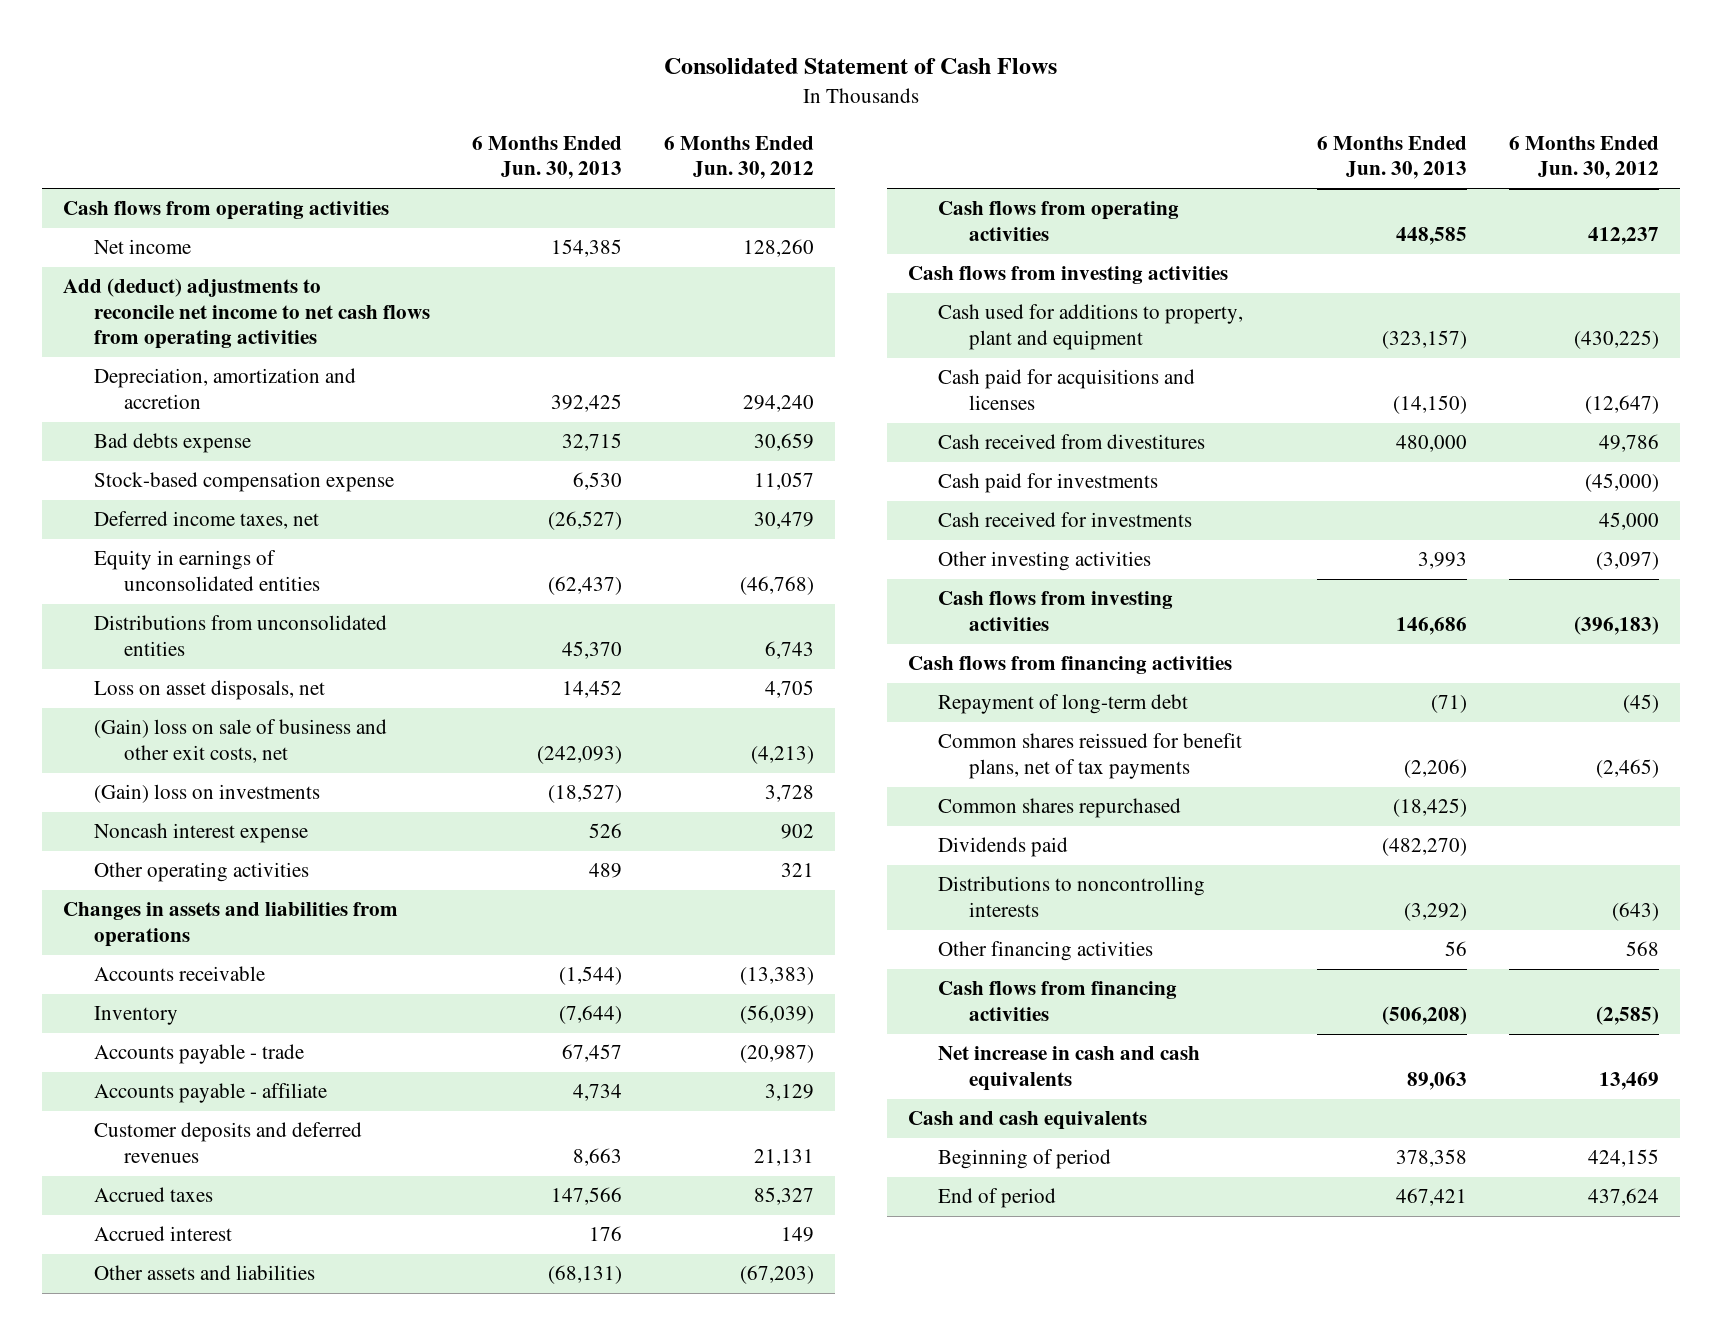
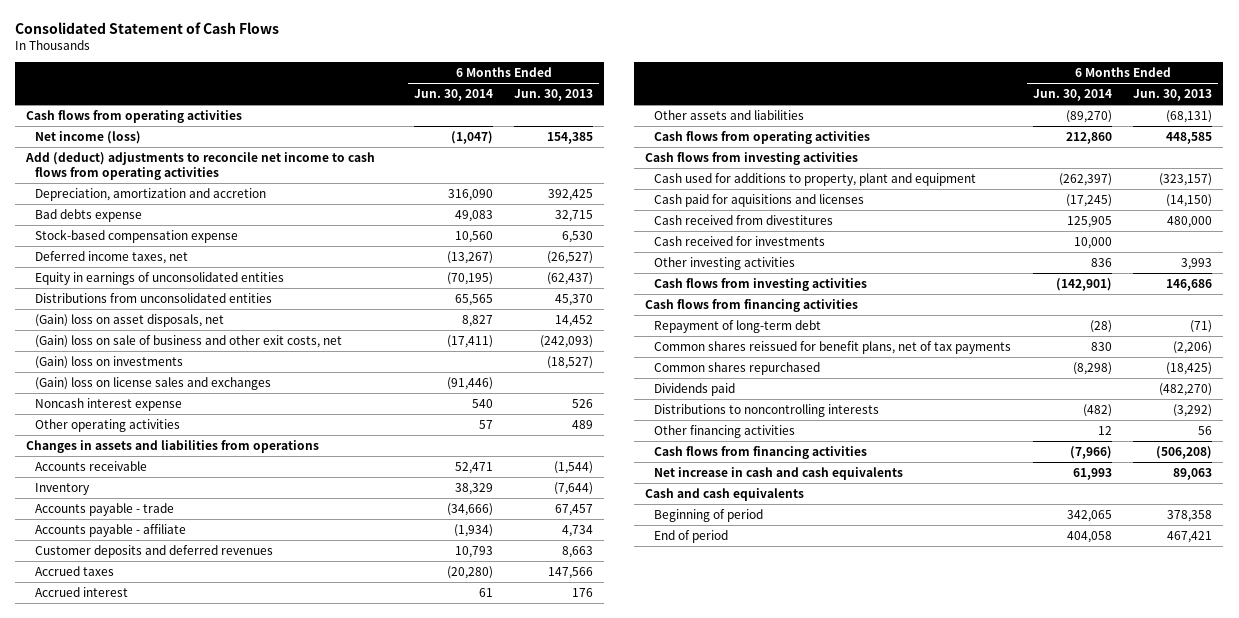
- | 6 Months Ended Jun. 30, 2013 | 6 Months Ended Jun. 30, 2012
+ | 6 Months Ended Jun. 30, 2014 | 6 Months Ended Jun. 30, 2013
- Net income | 154,385 | 128,260
- Add (deduct) adjustments to reconcile net income to net cash flows from operating activities
+ Net income (loss) | (1,047) | 154,385
+ Add (deduct) adjustments to reconcile net income to cash flows from operating activities
- Loss on asset disposals, net | 14,452 | 4,705
+ (Gain) loss on asset disposals, net | 8,827 | 14,452
+ (Gain) loss on license sales and exchanges | (91,446) |
- Cash paid for acquisitions and licenses | (14,150) | (12,647)
+ Cash paid for aquisitions and licenses | (17,245) | (14,150)
- Cash paid for investments | | (45,000)

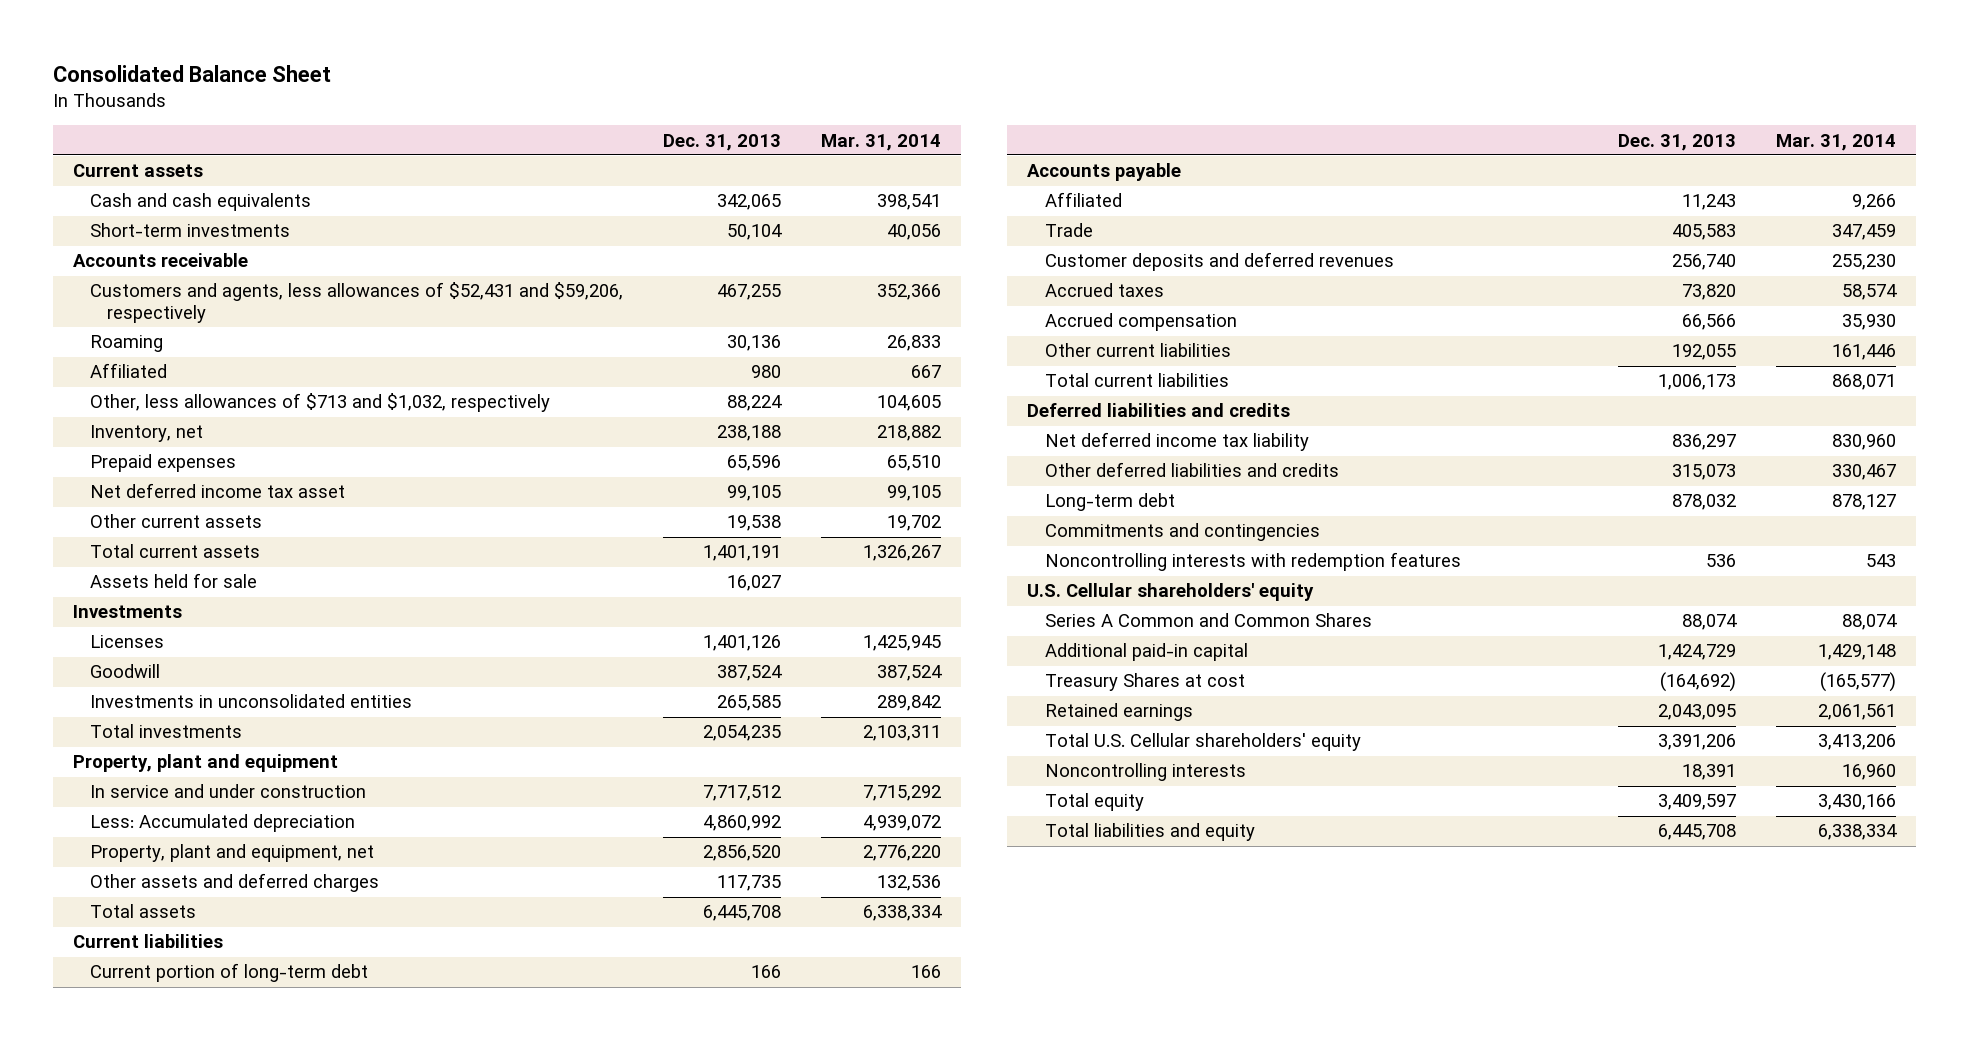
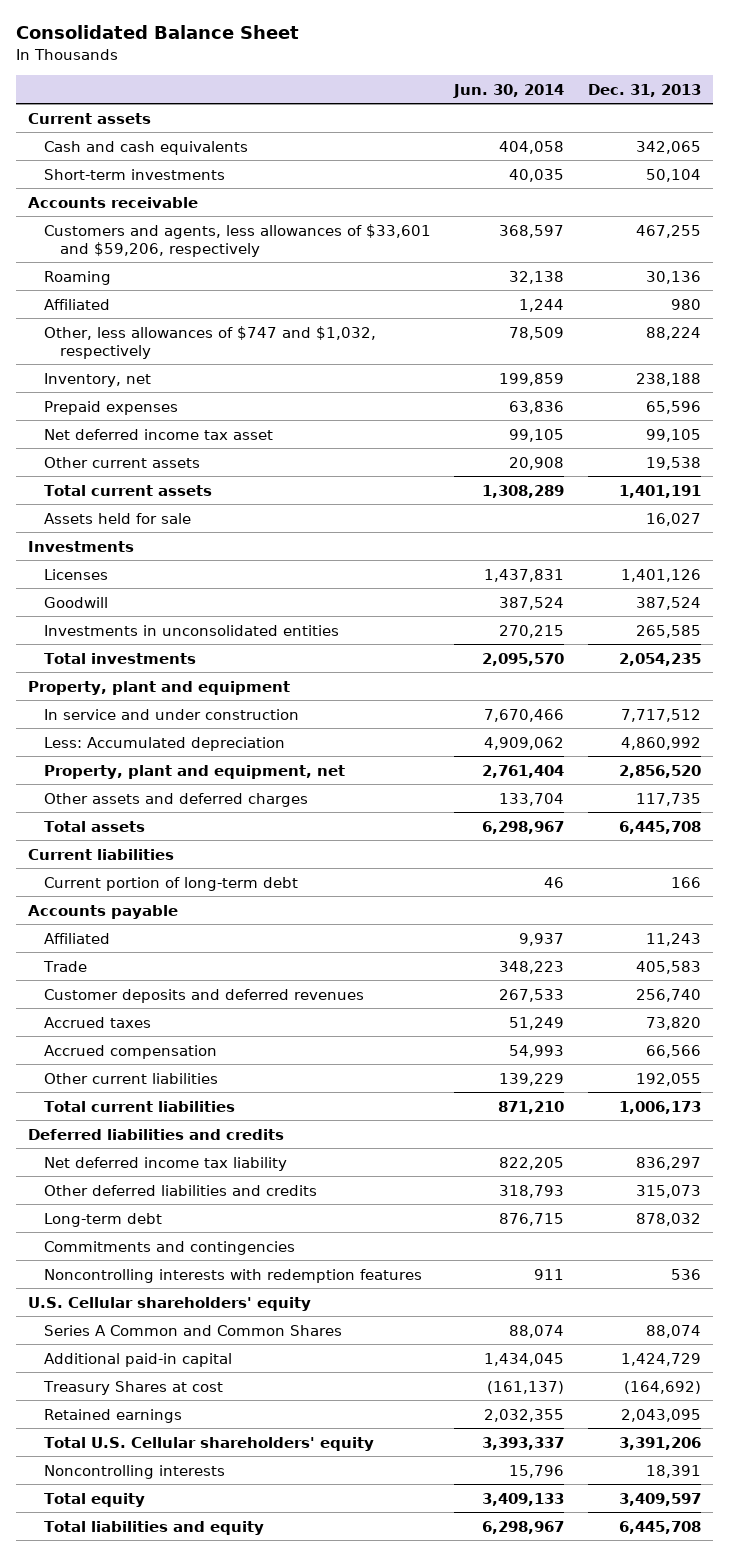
- | Dec. 31, 2013 | Mar. 31, 2014
+ | Jun. 30, 2014 | Dec. 31, 2013
- Customers and agents, less allowances of $52,431 and $59,206, respectively | 467,255 | 352,366
+ Customers and agents, less allowances of $33,601 and $59,206, respectively | 368,597 | 467,255
- Other, less allowances of $713 and $1,032, respectively | 88,224 | 104,605
+ Other, less allowances of $747 and $1,032, respectively | 78,509 | 88,224

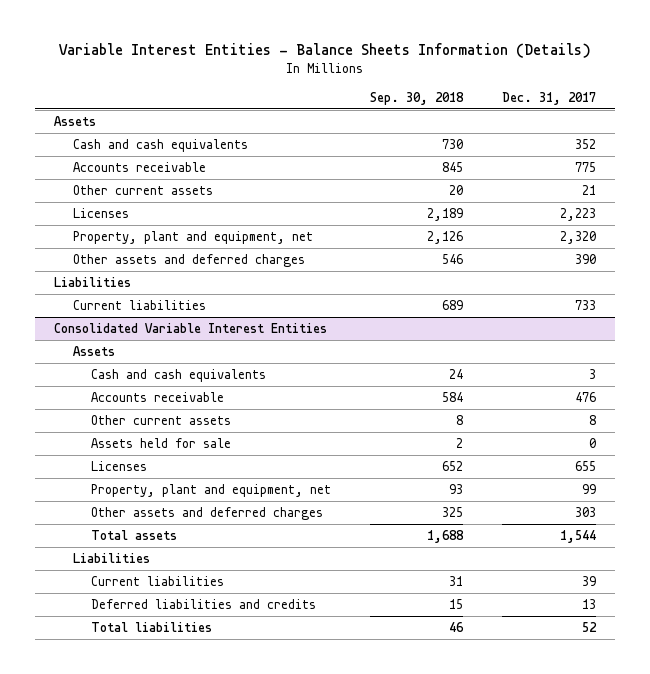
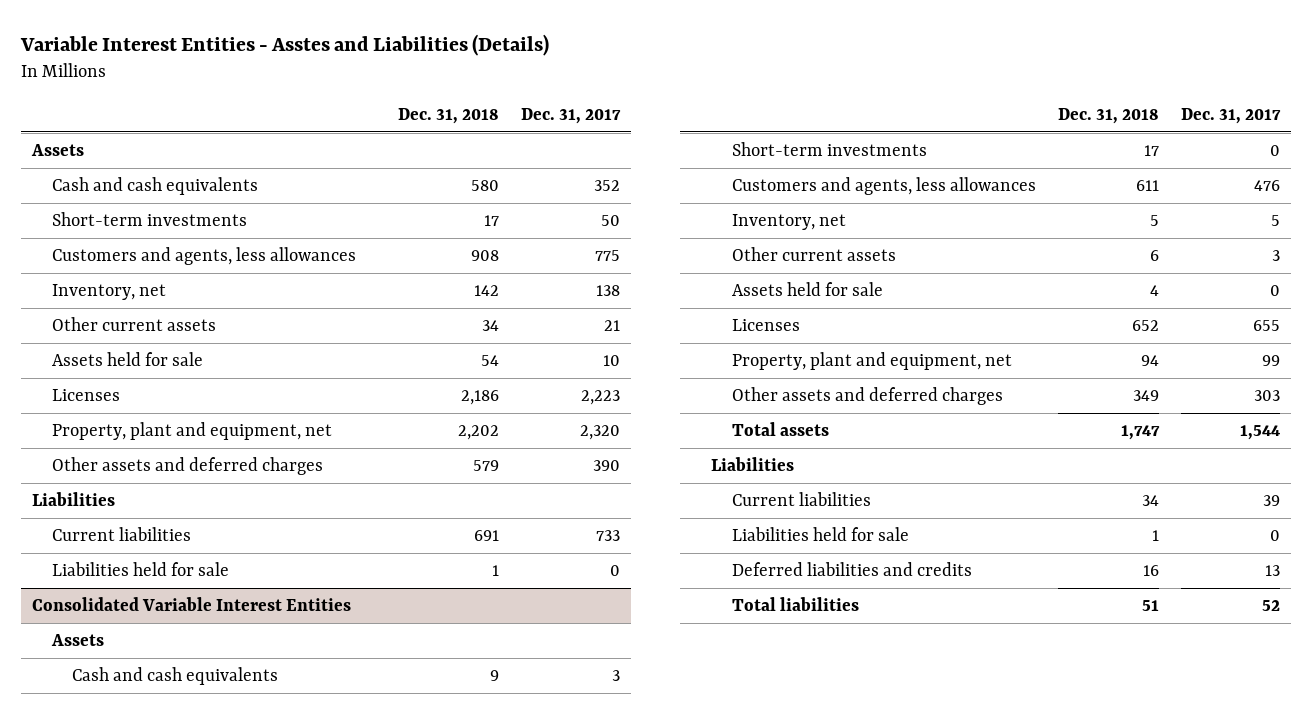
- Variable Interest Entities - Balance Sheets Information (Details)
+ Variable Interest Entities - Asstes and Liabilities (Details)
- | Sep. 30, 2018 | Dec. 31, 2017
+ | Dec. 31, 2018 | Dec. 31, 2017
- Accounts receivable | 845 | 775
+ Short-term investments | 17 | 50
+ Customers and agents, less allowances | 908 | 775
+ Inventory, net | 142 | 138
+ Assets held for sale | 54 | 10
+ Liabilities held for sale | 1 | 0
@ Consolidated Variable Interest Entities
- Accounts receivable | 584 | 476
- Other current assets | 8 | 8
+ Short-term investments | 17 | 0
+ Customers and agents, less allowances | 611 | 476
+ Inventory, net | 5 | 5
+ Other current assets | 6 | 3
+ Liabilities held for sale | 1 | 0

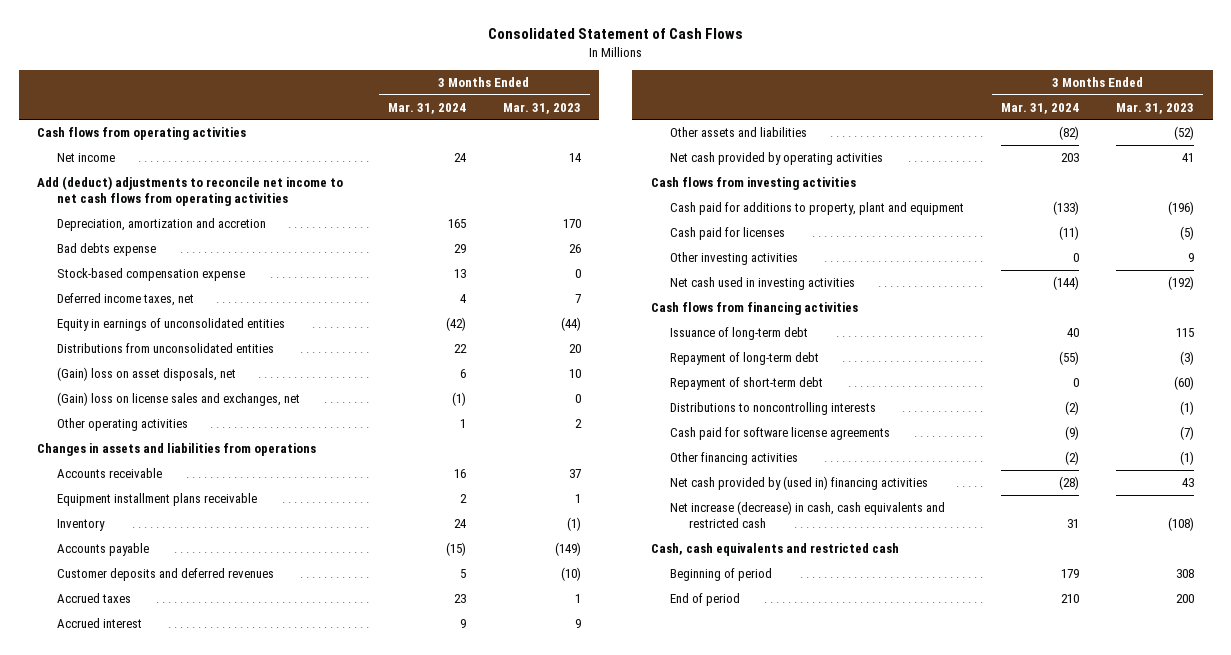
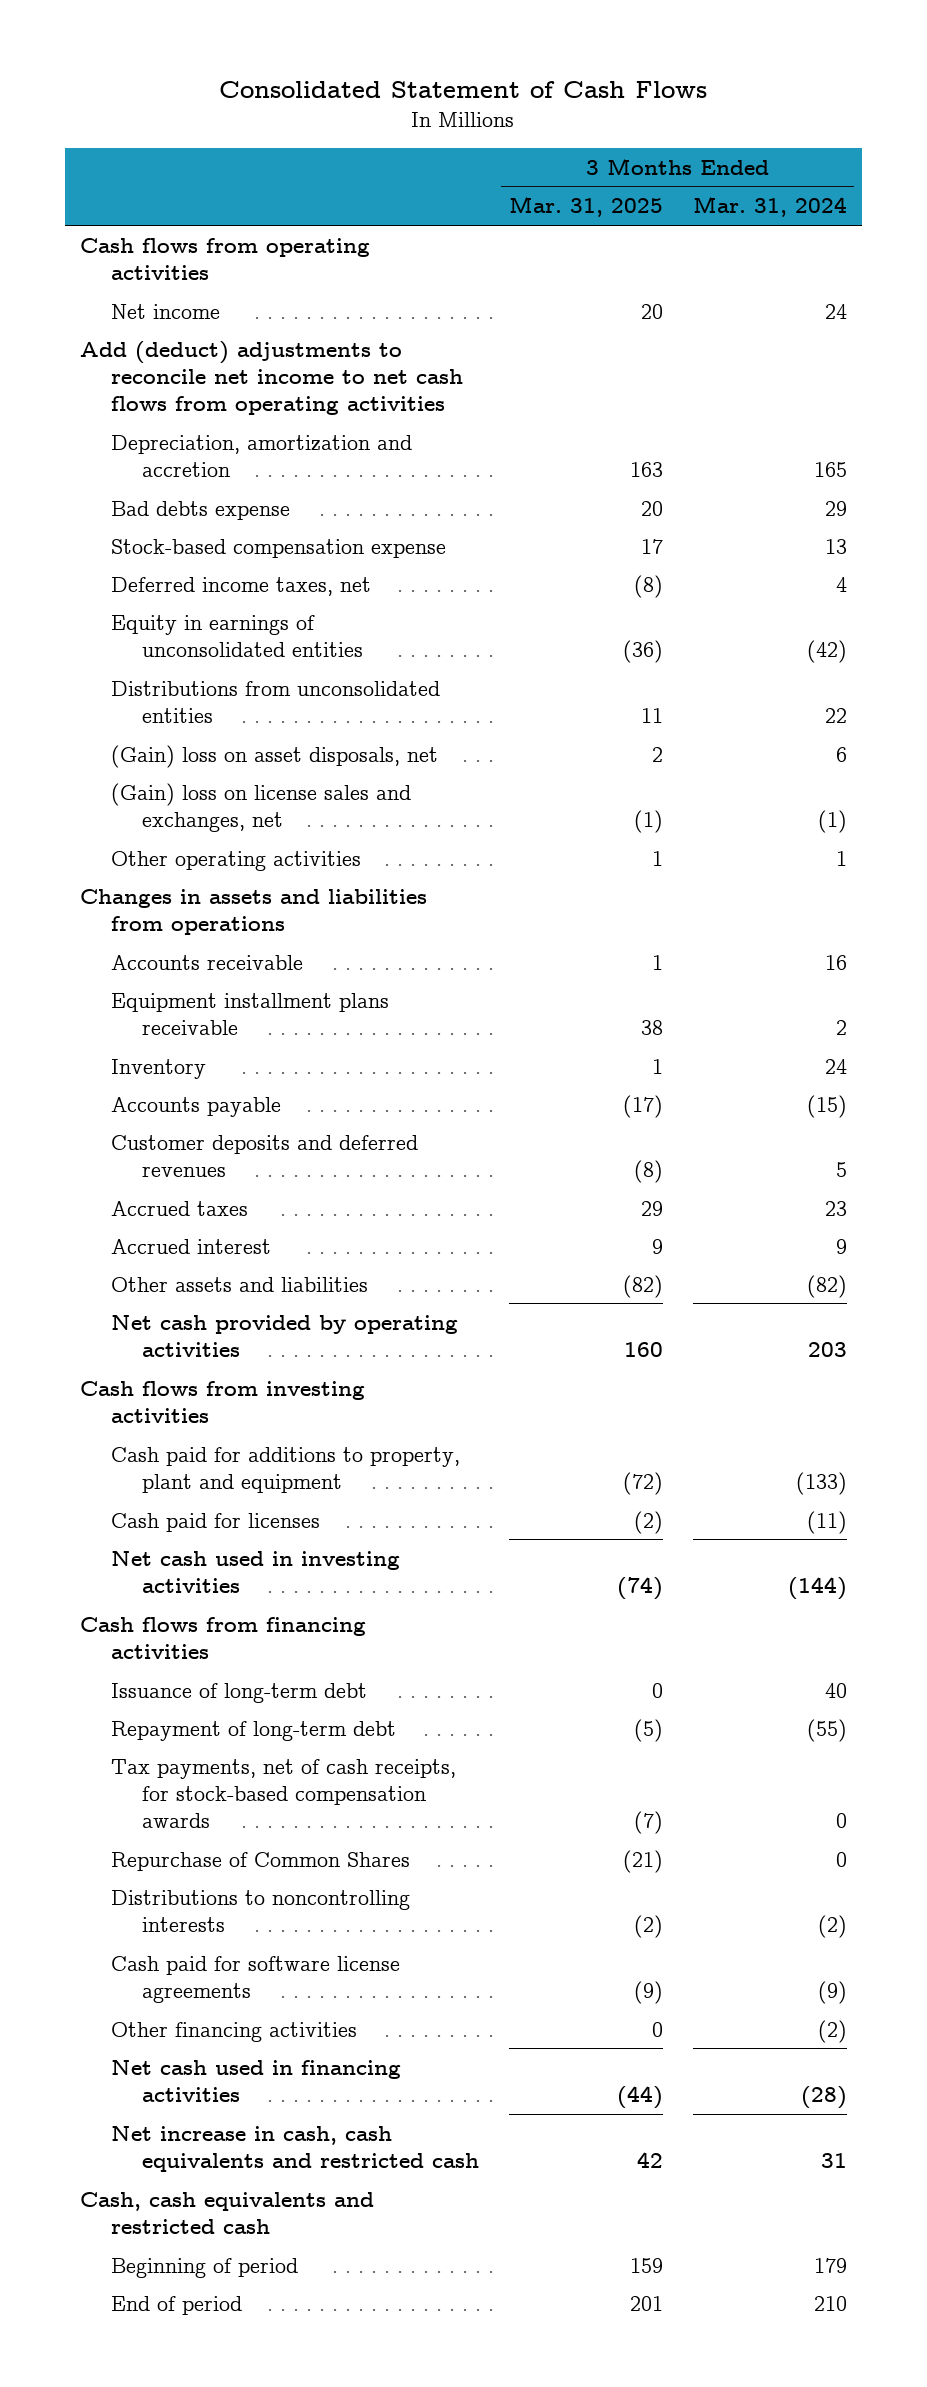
- | 3 Months Ended Mar. 31, 2024 | 3 Months Ended Mar. 31, 2023
+ | 3 Months Ended Mar. 31, 2025 | 3 Months Ended Mar. 31, 2024
- Other investing activities | 0 | 9
- Repayment of short-term debt | 0 | (60)
+ Tax payments, net of cash receipts, for stock-based compensation awards | (7) | 0
+ Repurchase of Common Shares | (21) | 0
- Net cash provided by (used in) financing activities | (28) | 43
- Net increase (decrease) in cash, cash equivalents and restricted cash | 31 | (108)
+ Net cash used in financing activities | (44) | (28)
+ Net increase in cash, cash equivalents and restricted cash | 42 | 31

